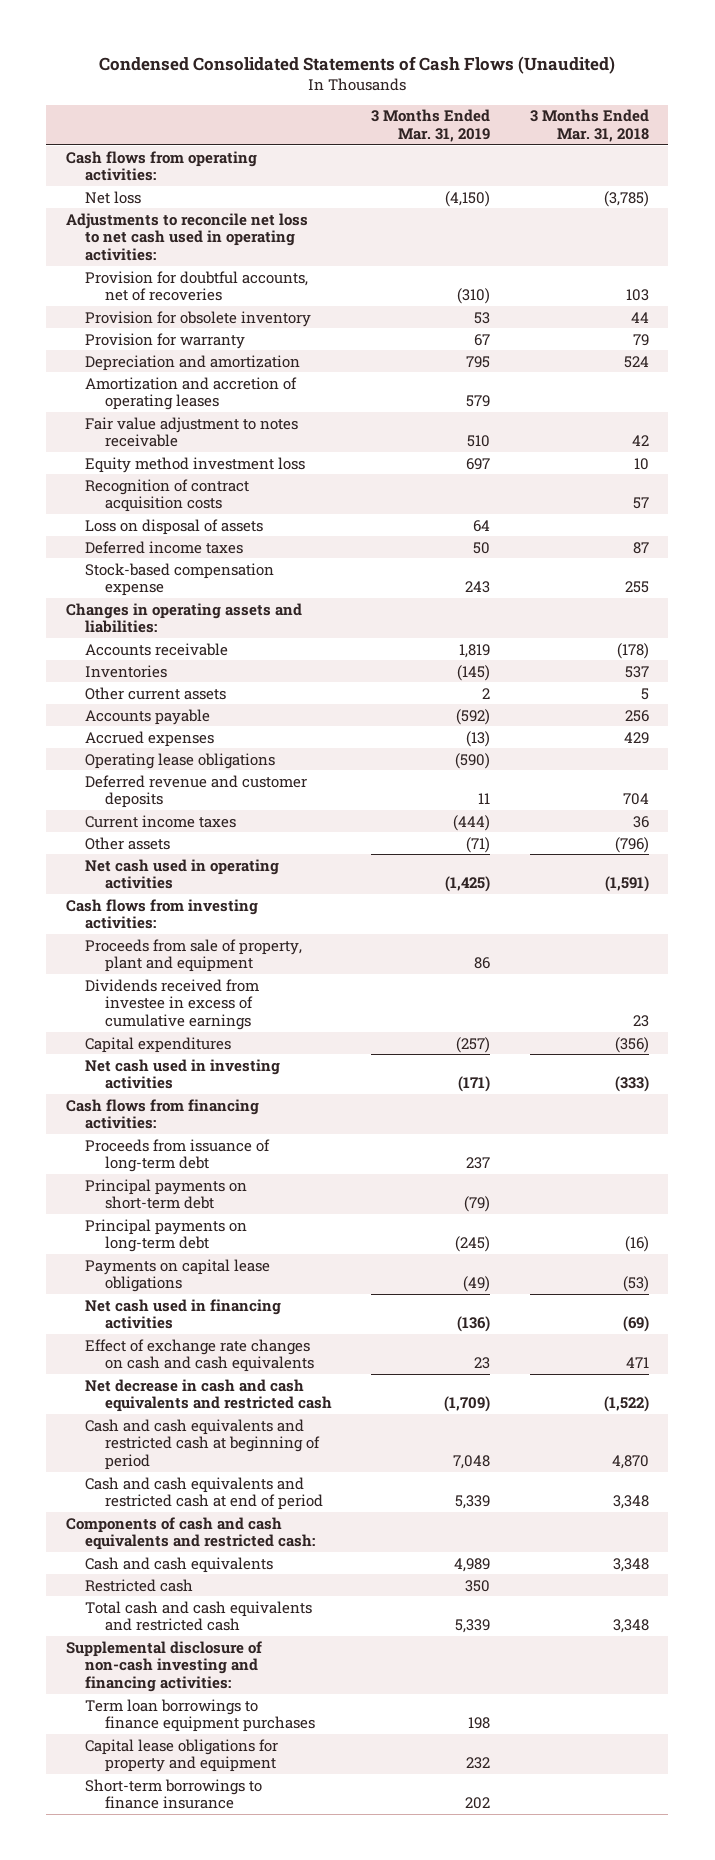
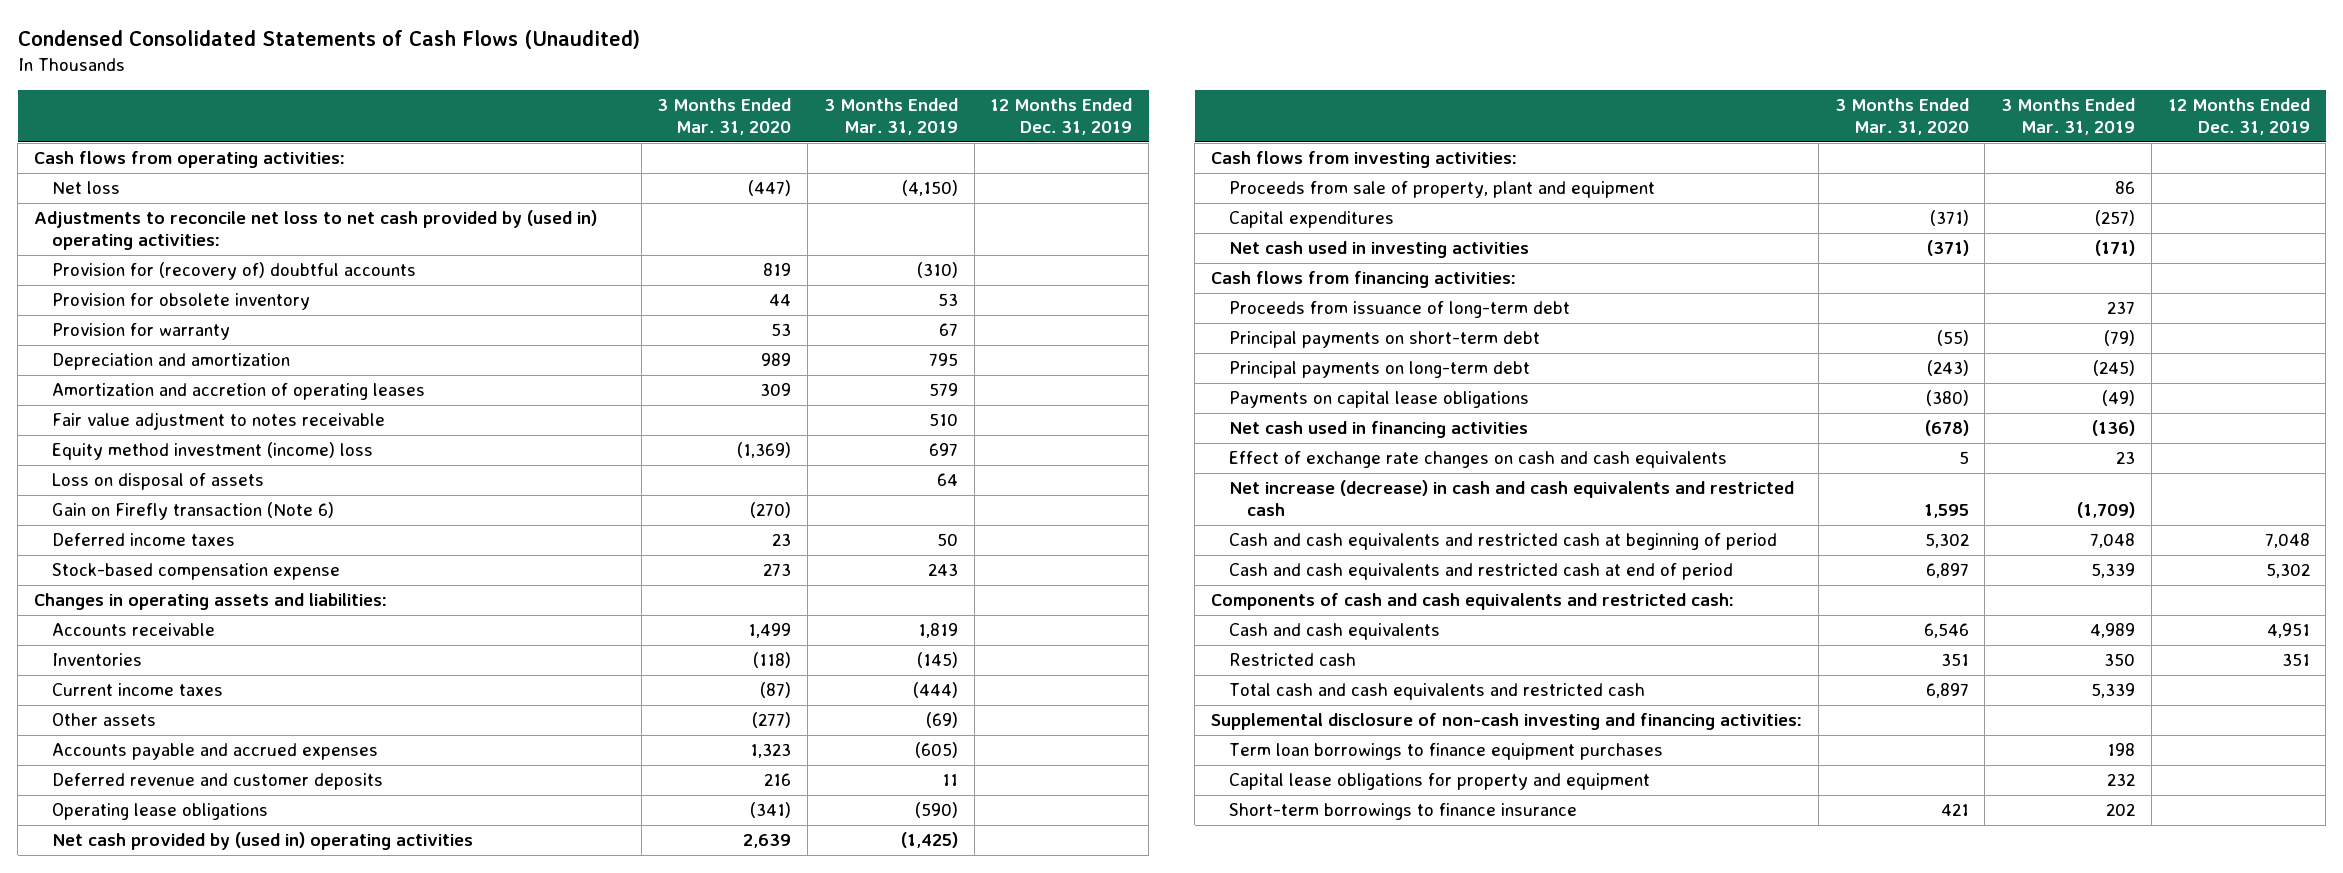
- | 3 Months Ended Mar. 31, 2019 | 3 Months Ended Mar. 31, 2018
+ | 3 Months Ended Mar. 31, 2020 | 3 Months Ended Mar. 31, 2019 | 12 Months Ended Dec. 31, 2019
- Adjustments to reconcile net loss to net cash used in operating activities:
- Provision for doubtful accounts, net of recoveries | (310) | 103
+ Adjustments to reconcile net loss to net cash provided by (used in) operating activities:
+ Provision for (recovery of) doubtful accounts | 819 | (310) |
- Equity method investment loss | 697 | 10
- Recognition of contract acquisition costs | | 57
+ Equity method investment (income) loss | (1,369) | 697 |
+ Gain on Firefly transaction (Note 6) | (270) | |
- Other current assets | 2 | 5
- Accounts payable | (592) | 256
- Accrued expenses | (13) | 429
- Other assets | (71) | (796)
- Net cash used in operating activities | (1,425) | (1,591)
+ Other assets | (277) | (69) |
+ Accounts payable and accrued expenses | 1,323 | (605) |
moved down: Deferred revenue and customer deposits | 216 | 11 |
moved down: Operating lease obligations | (341) | (590) |
+ Net cash provided by (used in) operating activities | 2,639 | (1,425) |
- Dividends received from investee in excess of cumulative earnings | | 23
- Net decrease in cash and cash equivalents and restricted cash | (1,709) | (1,522)
+ Net increase (decrease) in cash and cash equivalents and restricted cash | 1,595 | (1,709) |

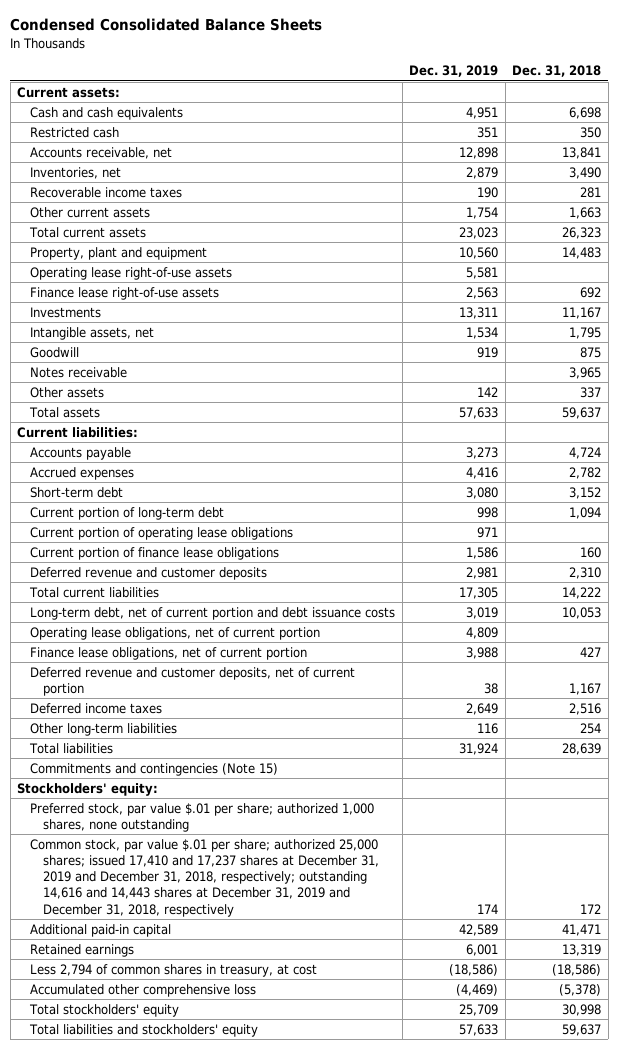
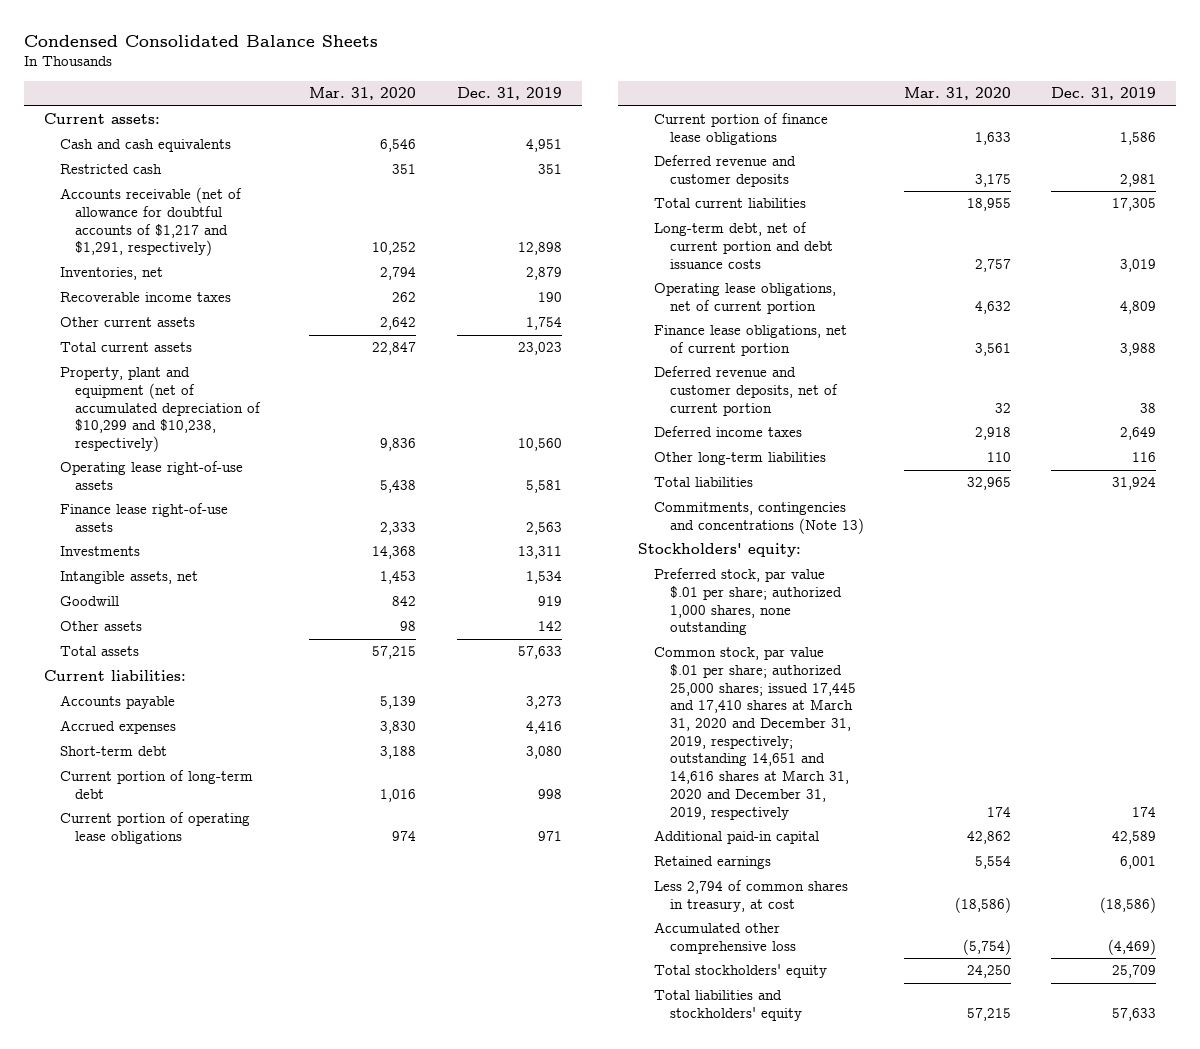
- | Dec. 31, 2019 | Dec. 31, 2018
+ | Mar. 31, 2020 | Dec. 31, 2019
- Accounts receivable, net | 12,898 | 13,841
+ Accounts receivable (net of allowance for doubtful accounts of $1,217 and $1,291, respectively) | 10,252 | 12,898
- Property, plant and equipment | 10,560 | 14,483
+ Property, plant and equipment (net of accumulated depreciation of $10,299 and $10,238, respectively) | 9,836 | 10,560
- Notes receivable | | 3,965
- Commitments and contingencies (Note 15)
+ Commitments, contingencies and concentrations (Note 13)
- Common stock, par value $.01 per share; authorized 25,000 shares; issued 17,410 and 17,237 shares at December 31, 2019 and December 31, 2018, respectively; outstanding 14,616 and 14,443 shares at December 31, 2019 and December 31, 2018, respectively | 174 | 172
+ Common stock, par value $.01 per share; authorized 25,000 shares; issued 17,445 and 17,410 shares at March 31, 2020 and December 31, 2019, respectively; outstanding 14,651 and 14,616 shares at March 31, 2020 and December 31, 2019, respectively | 174 | 174

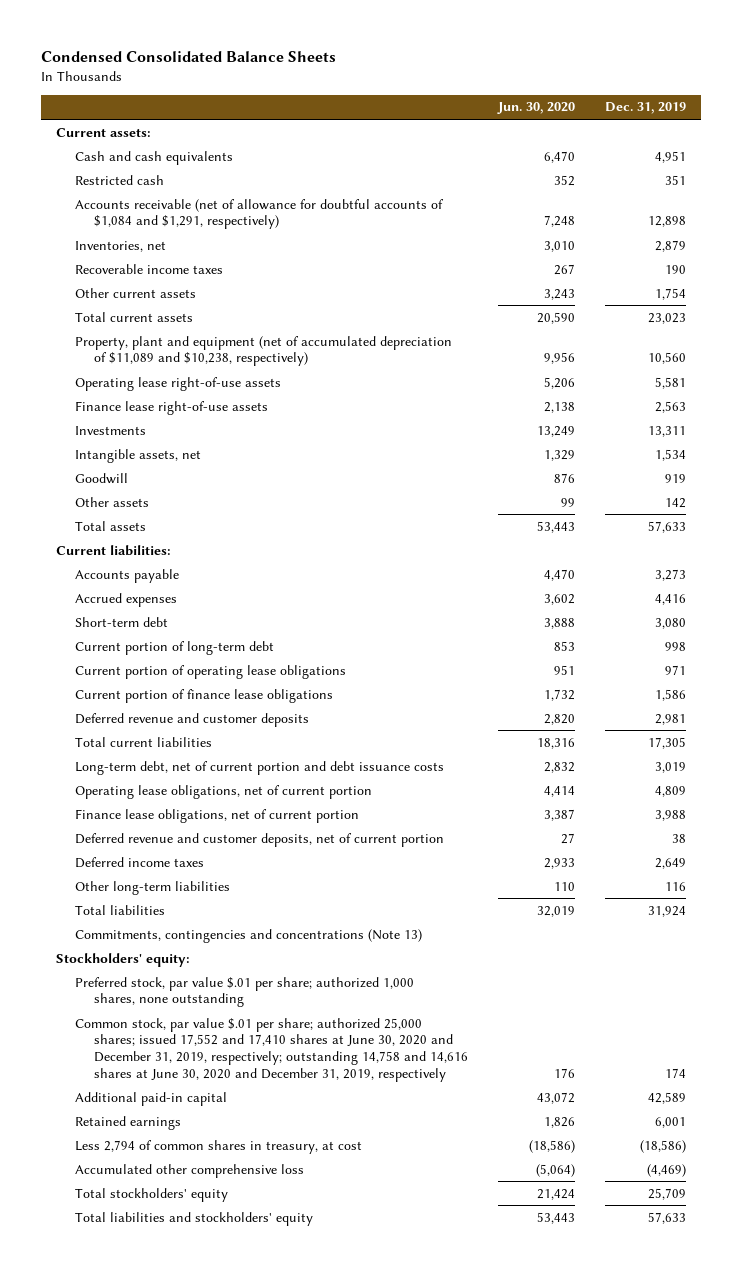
- | Mar. 31, 2020 | Dec. 31, 2019
+ | Jun. 30, 2020 | Dec. 31, 2019
- Accounts receivable (net of allowance for doubtful accounts of $1,217 and $1,291, respectively) | 10,252 | 12,898
+ Accounts receivable (net of allowance for doubtful accounts of $1,084 and $1,291, respectively) | 7,248 | 12,898
- Property, plant and equipment (net of accumulated depreciation of $10,299 and $10,238, respectively) | 9,836 | 10,560
+ Property, plant and equipment (net of accumulated depreciation of $11,089 and $10,238, respectively) | 9,956 | 10,560
- Common stock, par value $.01 per share; authorized 25,000 shares; issued 17,445 and 17,410 shares at March 31, 2020 and December 31, 2019, respectively; outstanding 14,651 and 14,616 shares at March 31, 2020 and December 31, 2019, respectively | 174 | 174
+ Common stock, par value $.01 per share; authorized 25,000 shares; issued 17,552 and 17,410 shares at June 30, 2020 and December 31, 2019, respectively; outstanding 14,758 and 14,616 shares at June 30, 2020 and December 31, 2019, respectively | 176 | 174

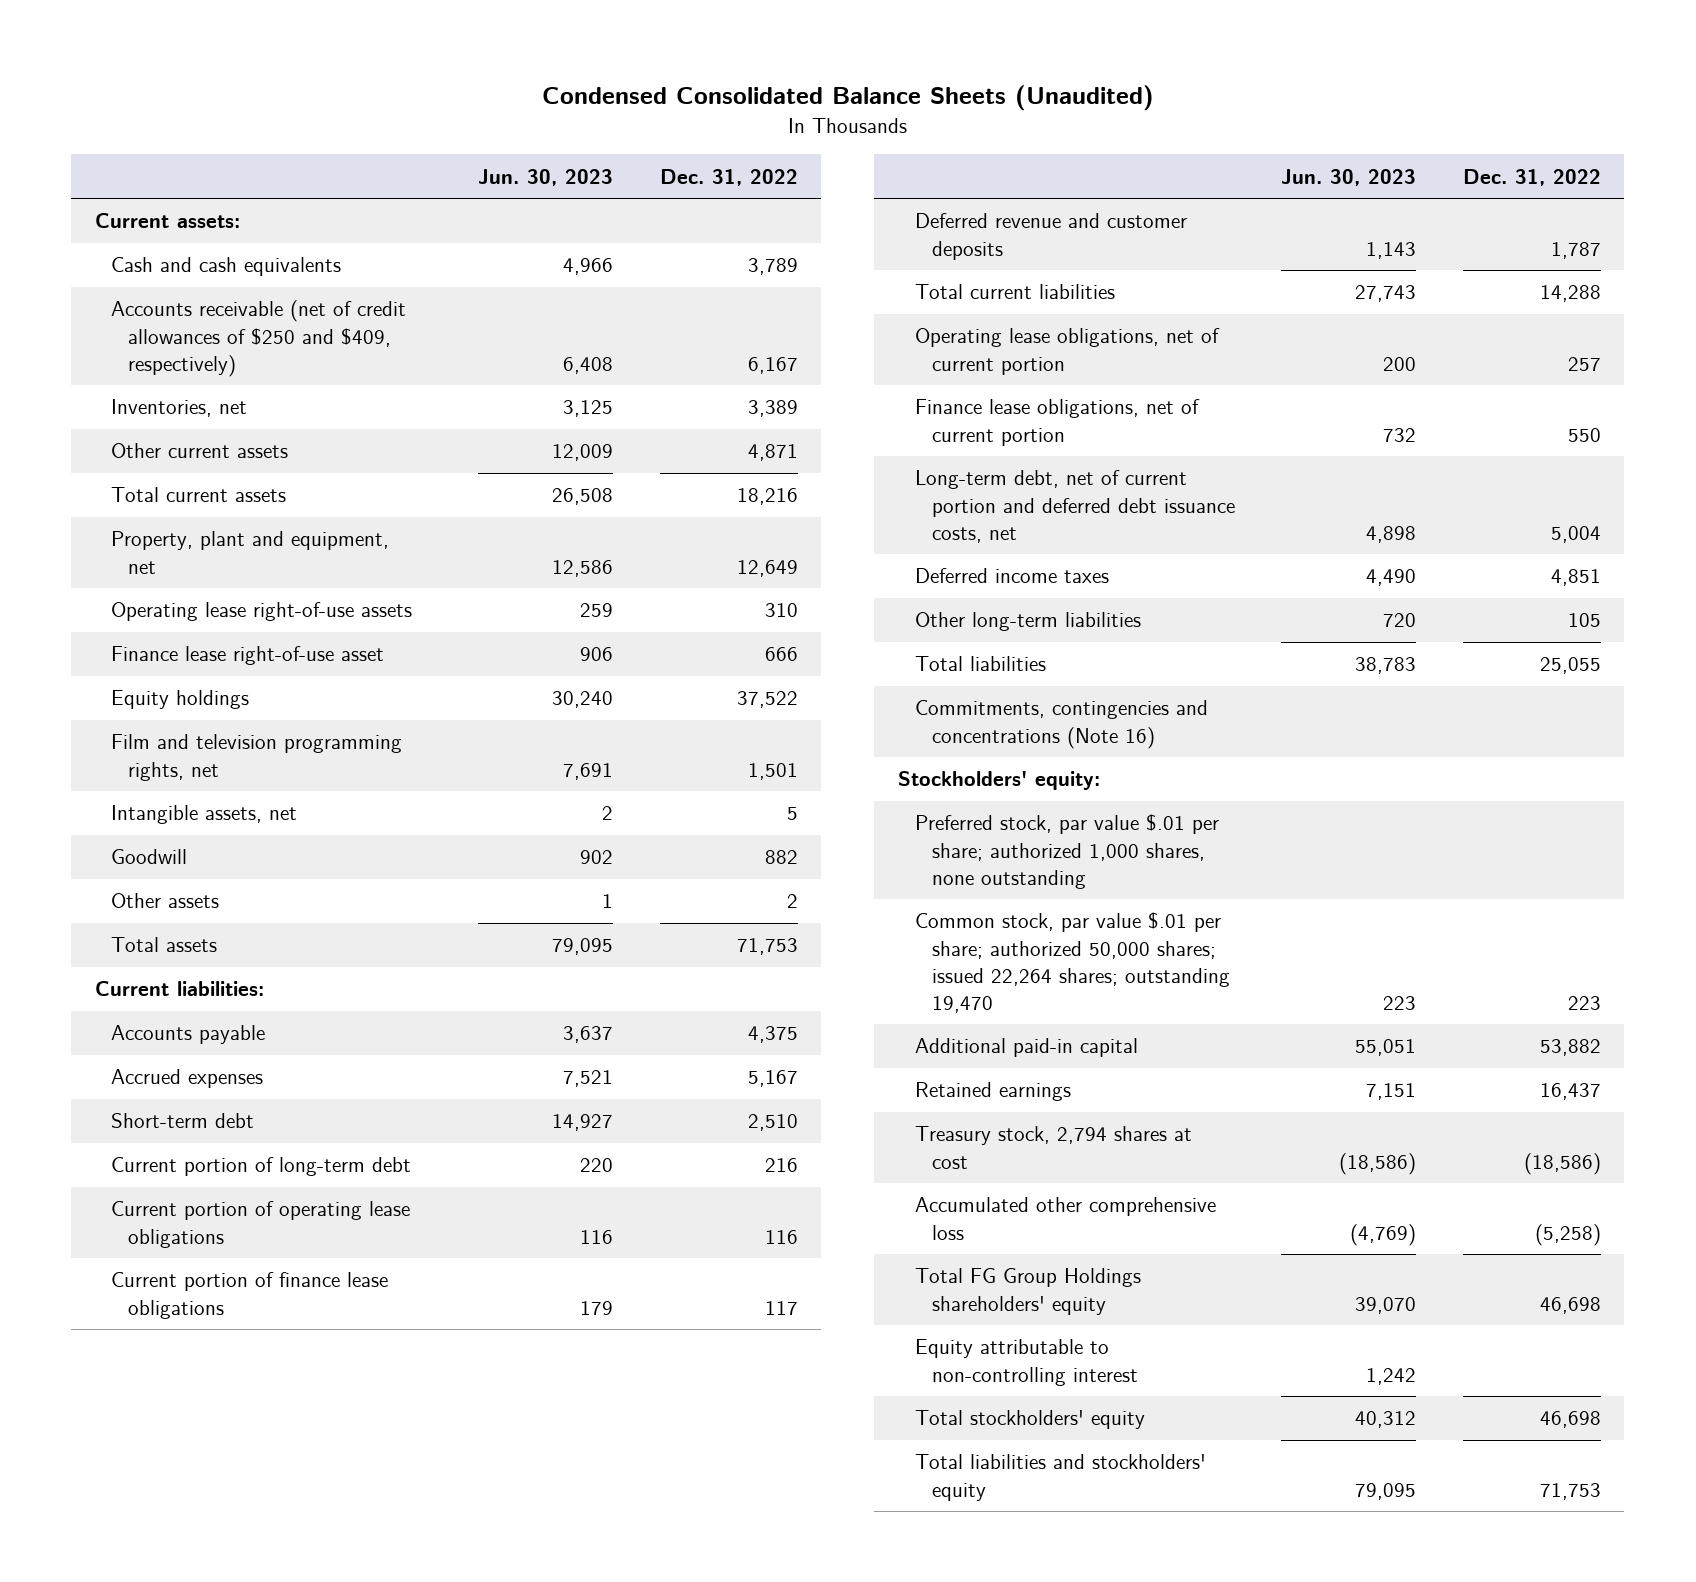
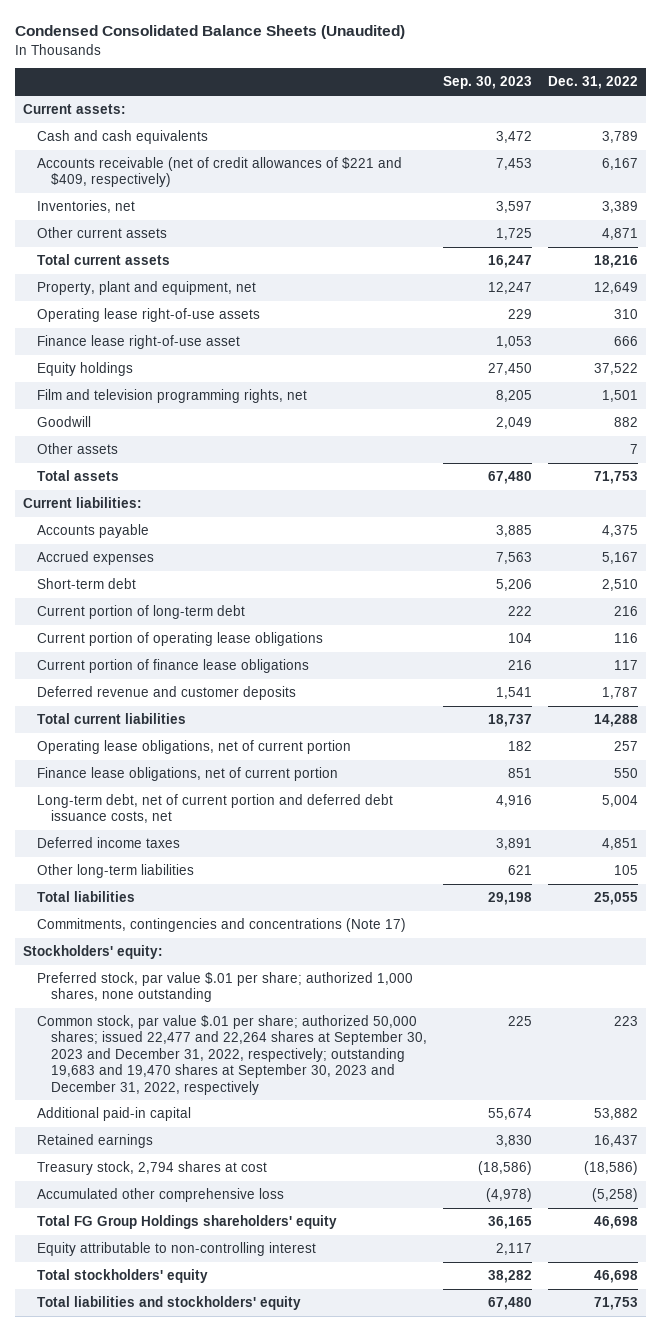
- | Jun. 30, 2023 | Dec. 31, 2022
+ | Sep. 30, 2023 | Dec. 31, 2022
- Accounts receivable (net of credit allowances of $250 and $409, respectively) | 6,408 | 6,167
+ Accounts receivable (net of credit allowances of $221 and $409, respectively) | 7,453 | 6,167
- Intangible assets, net | 2 | 5
- Other assets | 1 | 2
+ Other assets | | 7
- Commitments, contingencies and concentrations (Note 16)
+ Commitments, contingencies and concentrations (Note 17)
- Common stock, par value $.01 per share; authorized 50,000 shares; issued 22,264 shares; outstanding 19,470 | 223 | 223
+ Common stock, par value $.01 per share; authorized 50,000 shares; issued 22,477 and 22,264 shares at September 30, 2023 and December 31, 2022, respectively; outstanding 19,683 and 19,470 shares at September 30, 2023 and December 31, 2022, respectively | 225 | 223

